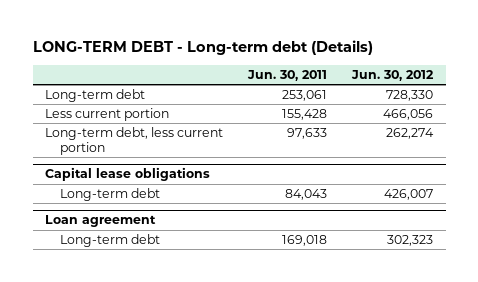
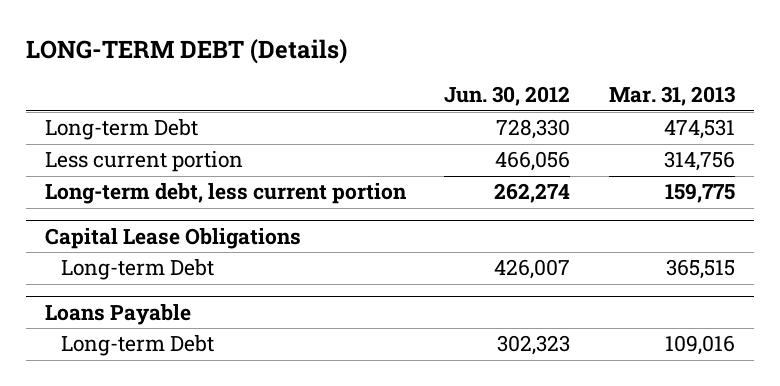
- LONG-TERM DEBT - Long-term debt (Details)
+ LONG-TERM DEBT (Details)
- | Jun. 30, 2011 | Jun. 30, 2012
+ | Jun. 30, 2012 | Mar. 31, 2013
- Long-term debt | 253,061 | 728,330
+ Long-term Debt | 728,330 | 474,531
- Capital lease obligations
- Long-term debt | 84,043 | 426,007
- Loan agreement
- Long-term debt | 169,018 | 302,323
+ Capital Lease Obligations
+ Long-term Debt | 426,007 | 365,515
+ Loans Payable
+ Long-term Debt | 302,323 | 109,016

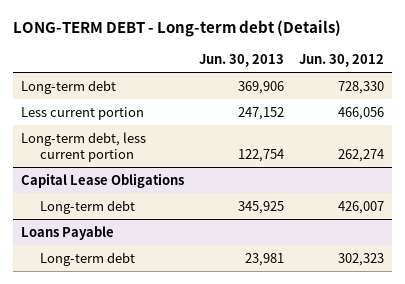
- LONG-TERM DEBT (Details)
+ LONG-TERM DEBT - Long-term debt (Details)
- | Jun. 30, 2012 | Mar. 31, 2013
+ | Jun. 30, 2013 | Jun. 30, 2012
- Long-term Debt | 728,330 | 474,531
+ Long-term debt | 369,906 | 728,330
@ Capital Lease Obligations
- Long-term Debt | 426,007 | 365,515
+ Long-term debt | 345,925 | 426,007
@ Loans Payable
- Long-term Debt | 302,323 | 109,016
+ Long-term debt | 23,981 | 302,323

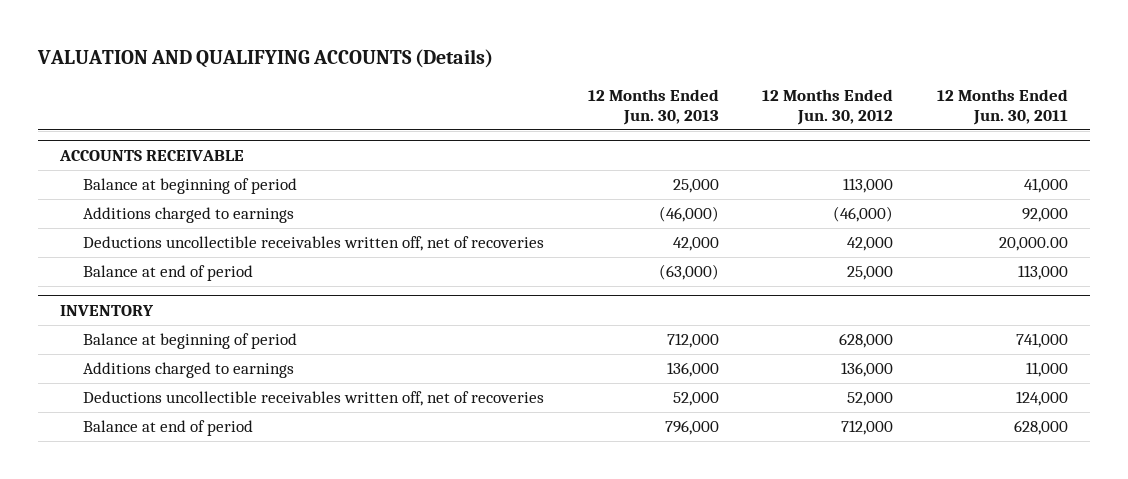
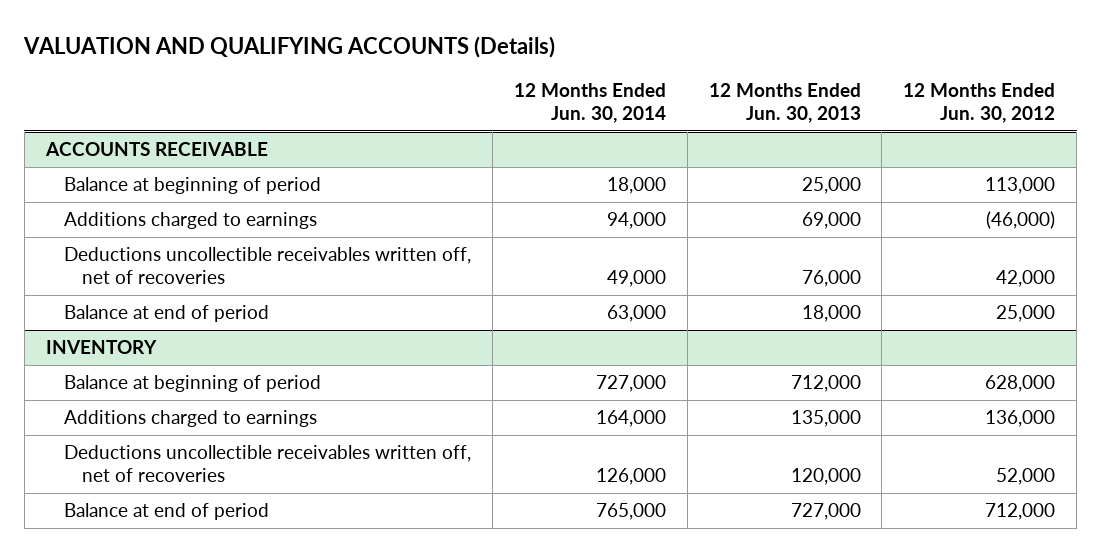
- | 12 Months Ended Jun. 30, 2013 | 12 Months Ended Jun. 30, 2012 | 12 Months Ended Jun. 30, 2011
+ | 12 Months Ended Jun. 30, 2014 | 12 Months Ended Jun. 30, 2013 | 12 Months Ended Jun. 30, 2012
@ ACCOUNTS RECEIVABLE
- Additions charged to earnings | (46,000) | (46,000) | 92,000
- Deductions uncollectible receivables written off, net of recoveries | 42,000 | 42,000 | 20,000.00
- Balance at end of period | (63,000) | 25,000 | 113,000
+ Additions charged to earnings | 94,000 | 69,000 | (46,000)
+ Deductions uncollectible receivables written off, net of recoveries | 49,000 | 76,000 | 42,000
+ Balance at end of period | 63,000 | 18,000 | 25,000
@ INVENTORY
- Additions charged to earnings | 136,000 | 136,000 | 11,000
- Deductions uncollectible receivables written off, net of recoveries | 52,000 | 52,000 | 124,000
- Balance at end of period | 796,000 | 712,000 | 628,000
+ Additions charged to earnings | 164,000 | 135,000 | 136,000
+ Deductions uncollectible receivables written off, net of recoveries | 126,000 | 120,000 | 52,000
+ Balance at end of period | 765,000 | 727,000 | 712,000

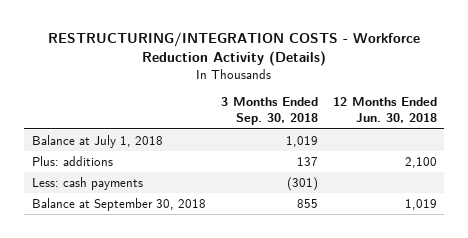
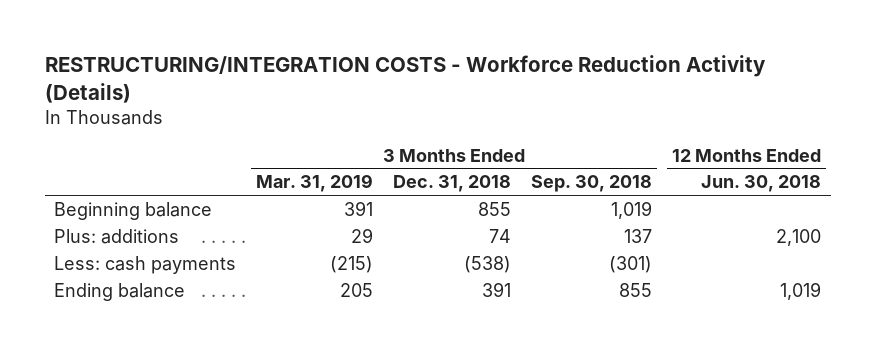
- | 3 Months Ended Sep. 30, 2018 | 12 Months Ended Jun. 30, 2018
+ | 3 Months Ended Mar. 31, 2019 | 3 Months Ended Dec. 31, 2018 | 3 Months Ended Sep. 30, 2018 | 12 Months Ended Jun. 30, 2018
- Balance at July 1, 2018 | 1,019 |
+ Beginning balance | 391 | 855 | 1,019 |
- Balance at September 30, 2018 | 855 | 1,019
+ Ending balance | 205 | 391 | 855 | 1,019

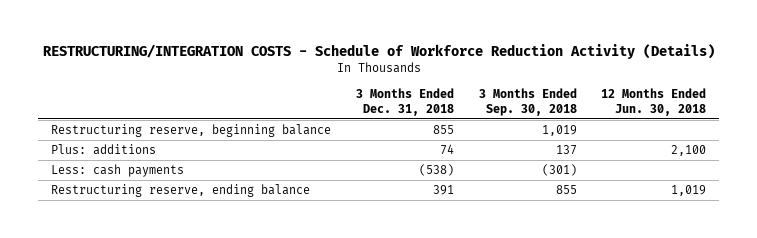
- RESTRUCTURING/INTEGRATION COSTS - Workforce Reduction Activity (Details)
+ RESTRUCTURING/INTEGRATION COSTS - Schedule of Workforce Reduction Activity (Details)
- | 3 Months Ended Mar. 31, 2019 | 3 Months Ended Dec. 31, 2018 | 3 Months Ended Sep. 30, 2018 | 12 Months Ended Jun. 30, 2018
+ | 3 Months Ended Dec. 31, 2018 | 3 Months Ended Sep. 30, 2018 | 12 Months Ended Jun. 30, 2018
- Beginning balance | 391 | 855 | 1,019 |
+ Restructuring reserve, beginning balance | 855 | 1,019 |
- Ending balance | 205 | 391 | 855 | 1,019
+ Restructuring reserve, ending balance | 391 | 855 | 1,019

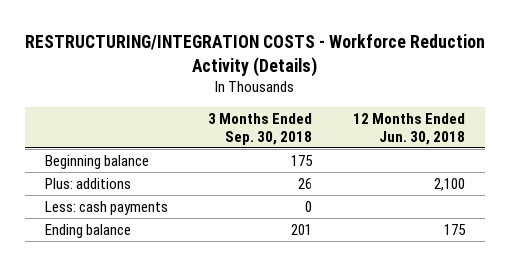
- RESTRUCTURING/INTEGRATION COSTS - Schedule of Workforce Reduction Activity (Details)
+ RESTRUCTURING/INTEGRATION COSTS - Workforce Reduction Activity (Details)
- | 3 Months Ended Dec. 31, 2018 | 3 Months Ended Sep. 30, 2018 | 12 Months Ended Jun. 30, 2018
+ | 3 Months Ended Sep. 30, 2018 | 12 Months Ended Jun. 30, 2018
- Restructuring reserve, beginning balance | 855 | 1,019 |
- Plus: additions | 74 | 137 | 2,100
- Less: cash payments | (538) | (301) |
- Restructuring reserve, ending balance | 391 | 855 | 1,019
+ Beginning balance | 175 |
+ Plus: additions | 26 | 2,100
+ Less: cash payments | 0 |
+ Ending balance | 201 | 175

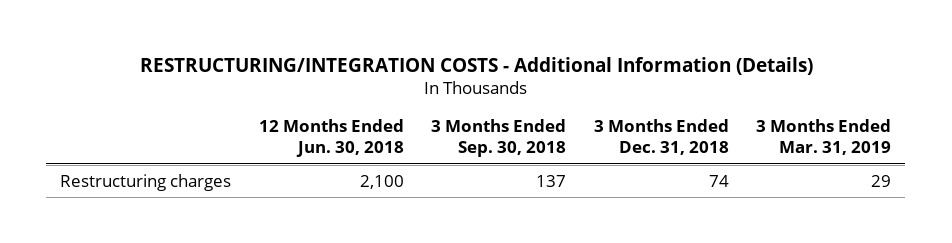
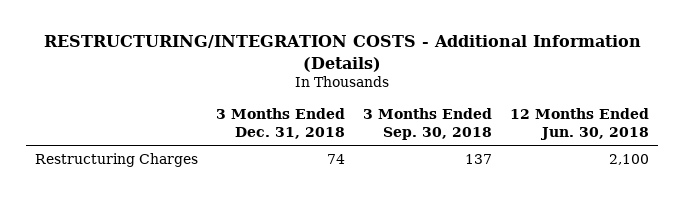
- | 12 Months Ended Jun. 30, 2018 | 3 Months Ended Sep. 30, 2018 | 3 Months Ended Dec. 31, 2018 | 3 Months Ended Mar. 31, 2019
+ | 3 Months Ended Dec. 31, 2018 | 3 Months Ended Sep. 30, 2018 | 12 Months Ended Jun. 30, 2018
- Restructuring charges | 2,100 | 137 | 74 | 29
+ Restructuring Charges | 74 | 137 | 2,100

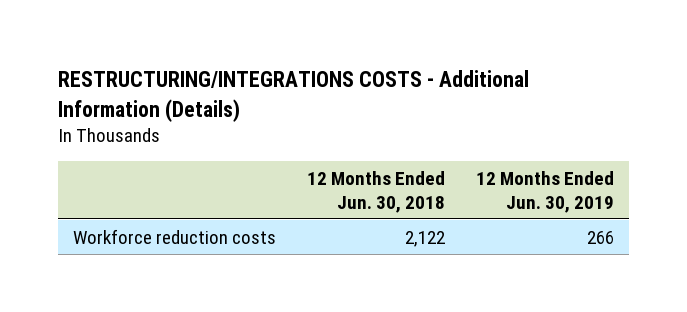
- RESTRUCTURING/INTEGRATION COSTS - Additional Information (Details)
+ RESTRUCTURING/INTEGRATIONS COSTS - Additional Information (Details)
- | 3 Months Ended Dec. 31, 2018 | 3 Months Ended Sep. 30, 2018 | 12 Months Ended Jun. 30, 2018
+ | 12 Months Ended Jun. 30, 2018 | 12 Months Ended Jun. 30, 2019
- Restructuring Charges | 74 | 137 | 2,100
+ Workforce reduction costs | 2,122 | 266

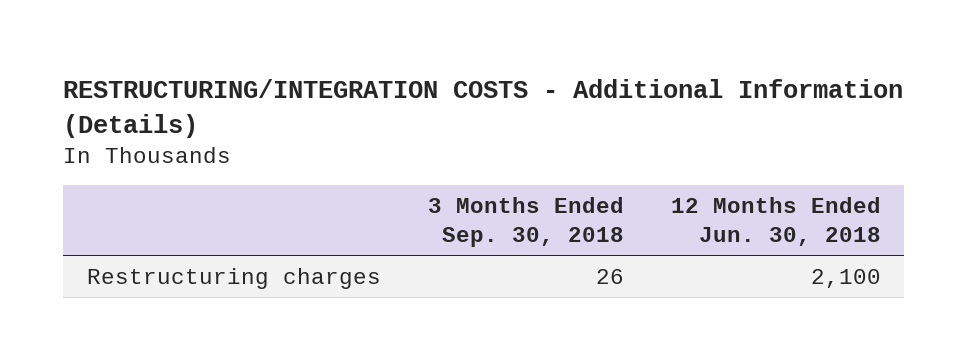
- RESTRUCTURING/INTEGRATIONS COSTS - Additional Information (Details)
+ RESTRUCTURING/INTEGRATION COSTS - Additional Information (Details)
- | 12 Months Ended Jun. 30, 2018 | 12 Months Ended Jun. 30, 2019
+ | 3 Months Ended Sep. 30, 2018 | 12 Months Ended Jun. 30, 2018
- Workforce reduction costs | 2,122 | 266
+ Restructuring charges | 26 | 2,100

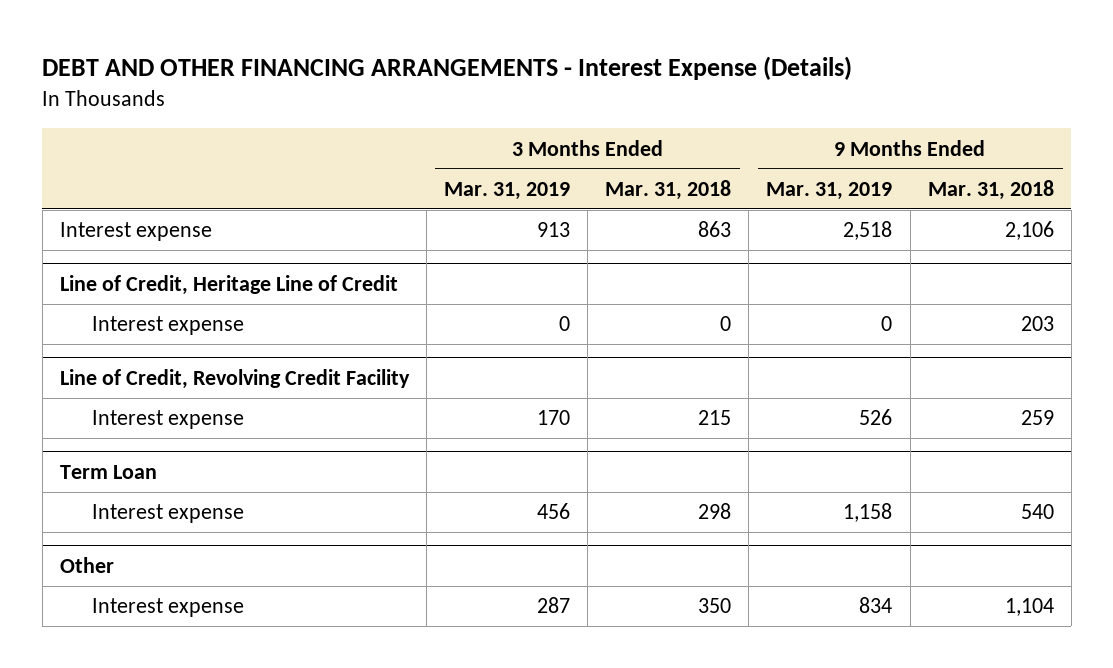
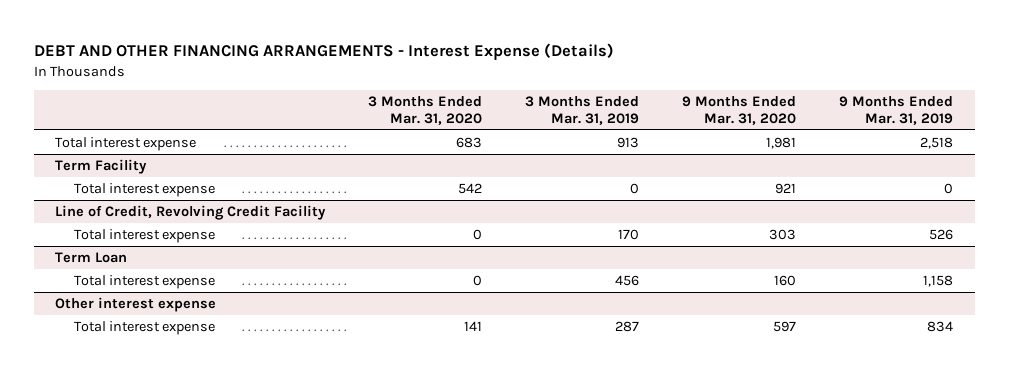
- | 3 Months Ended Mar. 31, 2019 | 3 Months Ended Mar. 31, 2018 | 9 Months Ended Mar. 31, 2019 | 9 Months Ended Mar. 31, 2018
+ | 3 Months Ended Mar. 31, 2020 | 3 Months Ended Mar. 31, 2019 | 9 Months Ended Mar. 31, 2020 | 9 Months Ended Mar. 31, 2019
- Interest expense | 913 | 863 | 2,518 | 2,106
- Line of Credit, Heritage Line of Credit
- Interest expense | 0 | 0 | 0 | 203
+ Total interest expense | 683 | 913 | 1,981 | 2,518
+ Term Facility
+ Total interest expense | 542 | 0 | 921 | 0
@ Line of Credit, Revolving Credit Facility
- Interest expense | 170 | 215 | 526 | 259
+ Total interest expense | 0 | 170 | 303 | 526
@ Term Loan
- Interest expense | 456 | 298 | 1,158 | 540
- Other
- Interest expense | 287 | 350 | 834 | 1,104
@ Term Loan
+ Total interest expense | 0 | 456 | 160 | 1,158
+ Other interest expense
+ Total interest expense | 141 | 287 | 597 | 834

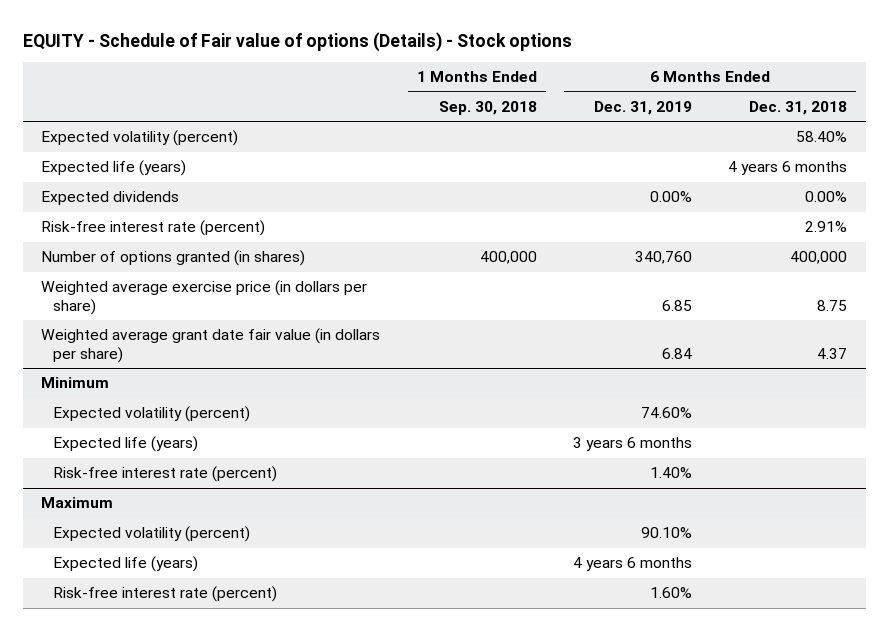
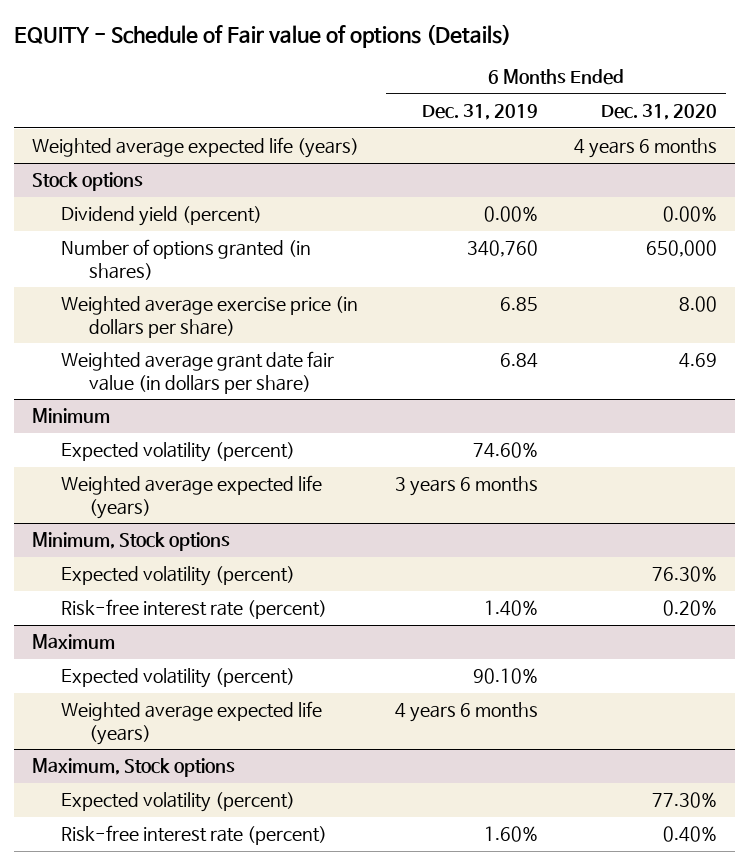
- EQUITY - Schedule of Fair value of options (Details) - Stock options
+ EQUITY - Schedule of Fair value of options (Details)
- | 1 Months Ended Sep. 30, 2018 | 6 Months Ended Dec. 31, 2019 | 6 Months Ended Dec. 31, 2018
+ | 6 Months Ended Dec. 31, 2019 | 6 Months Ended Dec. 31, 2020
- Expected volatility (percent) | | | 58.40%
- Expected life (years) | | | 4 years 6 months
- Expected dividends | | 0.00% | 0.00%
- Risk-free interest rate (percent) | | | 2.91%
+ Weighted average expected life (years) | | 4 years 6 months
+ Stock options
+ Dividend yield (percent) | 0.00% | 0.00%
@ Minimum
- Expected life (years) | | 3 years 6 months |
+ Weighted average expected life (years) | 3 years 6 months |
+ Minimum, Stock options
+ Expected volatility (percent) | | 76.30%
@ Maximum
- Expected life (years) | | 4 years 6 months |
+ Weighted average expected life (years) | 4 years 6 months |
+ Maximum, Stock options
+ Expected volatility (percent) | | 77.30%

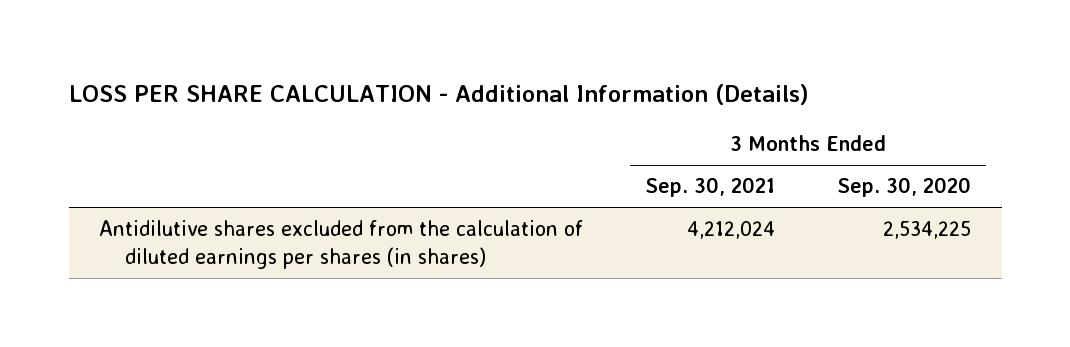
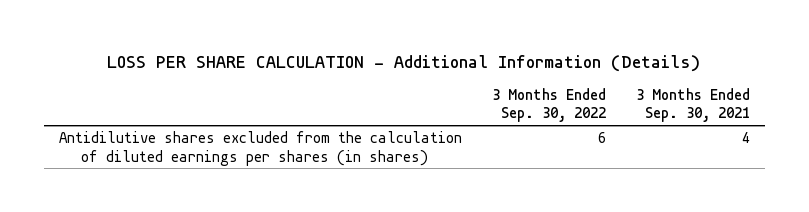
- | 3 Months Ended Sep. 30, 2021 | 3 Months Ended Sep. 30, 2020
+ | 3 Months Ended Sep. 30, 2022 | 3 Months Ended Sep. 30, 2021
- Antidilutive shares excluded from the calculation of diluted earnings per shares (in shares) | 4,212,024 | 2,534,225
+ Antidilutive shares excluded from the calculation of diluted earnings per shares (in shares) | 6 | 4

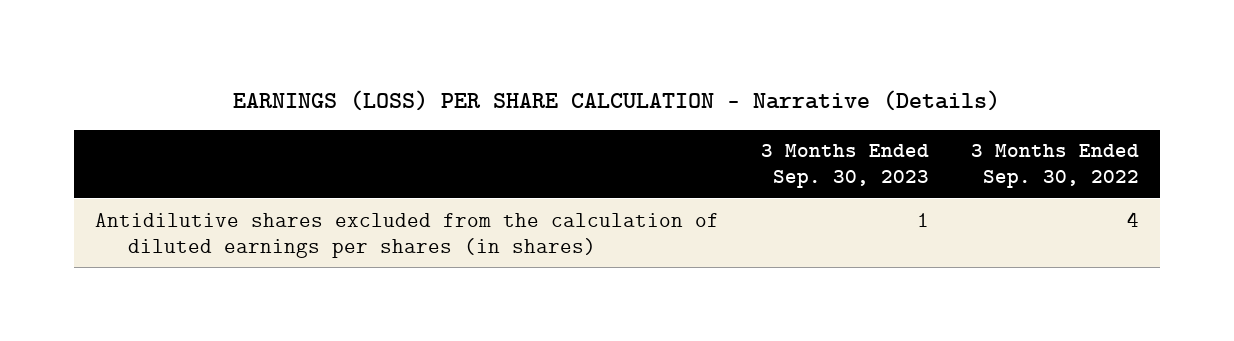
- LOSS PER SHARE CALCULATION - Additional Information (Details)
+ EARNINGS (LOSS) PER SHARE CALCULATION - Narrative (Details)
- | 3 Months Ended Sep. 30, 2022 | 3 Months Ended Sep. 30, 2021
+ | 3 Months Ended Sep. 30, 2023 | 3 Months Ended Sep. 30, 2022
- Antidilutive shares excluded from the calculation of diluted earnings per shares (in shares) | 6 | 4
+ Antidilutive shares excluded from the calculation of diluted earnings per shares (in shares) | 1 | 4

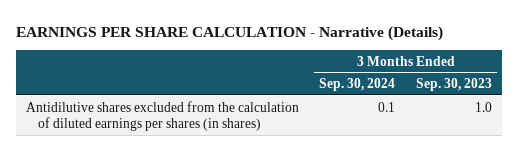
- EARNINGS (LOSS) PER SHARE CALCULATION - Narrative (Details)
+ EARNINGS PER SHARE CALCULATION - Narrative (Details)
- | 3 Months Ended Sep. 30, 2023 | 3 Months Ended Sep. 30, 2022
+ | 3 Months Ended Sep. 30, 2024 | 3 Months Ended Sep. 30, 2023
- Antidilutive shares excluded from the calculation of diluted earnings per shares (in shares) | 1 | 4
+ Antidilutive shares excluded from the calculation of diluted earnings per shares (in shares) | 0.1 | 1.0

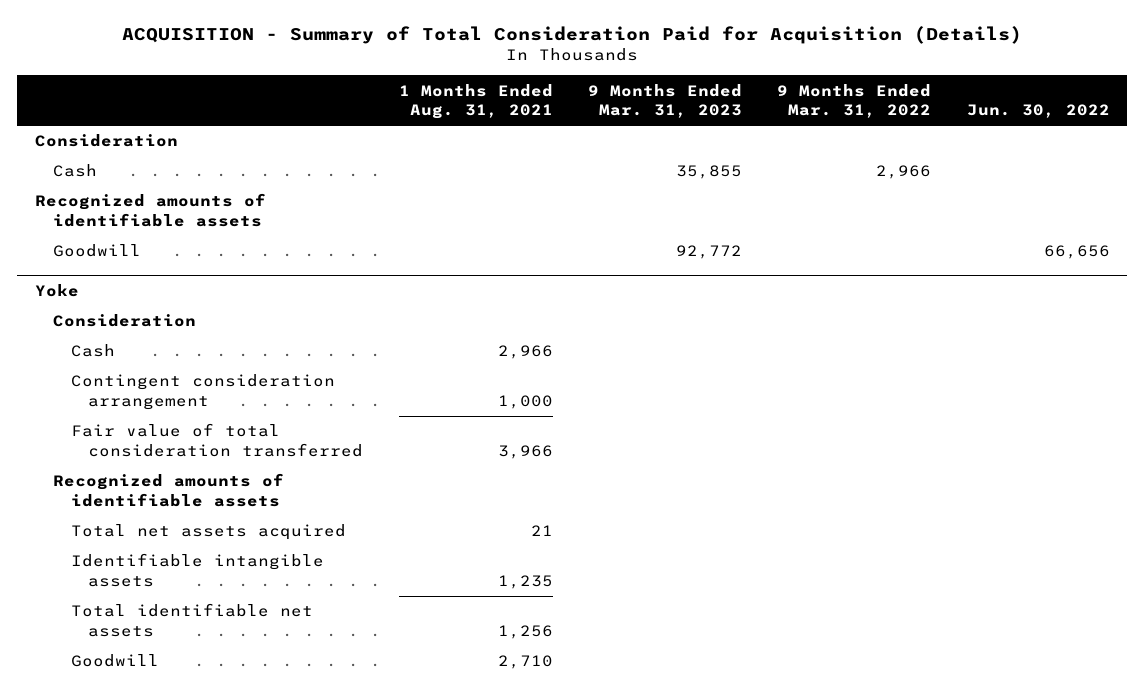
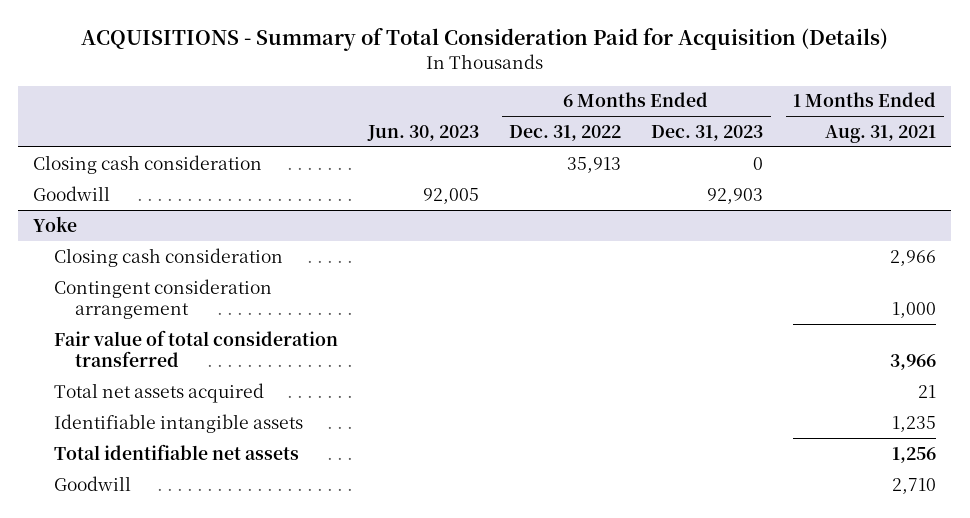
- ACQUISITION - Summary of Total Consideration Paid for Acquisition (Details)
+ ACQUISITIONS - Summary of Total Consideration Paid for Acquisition (Details)
- | 1 Months Ended Aug. 31, 2021 | 9 Months Ended Mar. 31, 2023 | 9 Months Ended Mar. 31, 2022 | Jun. 30, 2022
+ | Jun. 30, 2023 | 6 Months Ended Dec. 31, 2022 | 6 Months Ended Dec. 31, 2023 | 1 Months Ended Aug. 31, 2021
- Consideration
- Cash | | 35,855 | 2,966 |
- Recognized amounts of identifiable assets
+ Closing cash consideration | | 35,913 | 0 |
@ Yoke
- Consideration
- Cash | 2,966 | | |
+ Closing cash consideration | | | | 2,966
- Recognized amounts of identifiable assets

